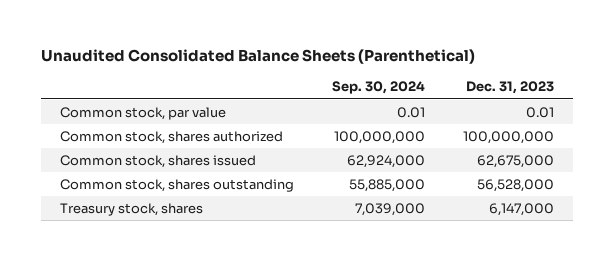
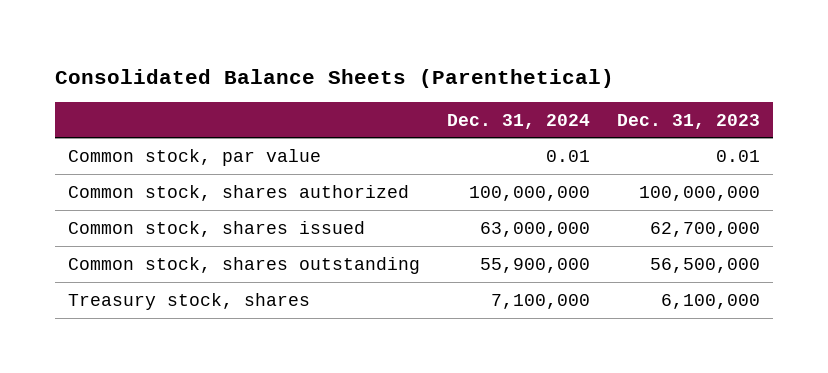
- Unaudited Consolidated Balance Sheets (Parenthetical)
+ Consolidated Balance Sheets (Parenthetical)
- | Sep. 30, 2024 | Dec. 31, 2023
+ | Dec. 31, 2024 | Dec. 31, 2023
- Common stock, shares issued | 62,924,000 | 62,675,000
- Common stock, shares outstanding | 55,885,000 | 56,528,000
- Treasury stock, shares | 7,039,000 | 6,147,000
+ Common stock, shares issued | 63,000,000 | 62,700,000
+ Common stock, shares outstanding | 55,900,000 | 56,500,000
+ Treasury stock, shares | 7,100,000 | 6,100,000

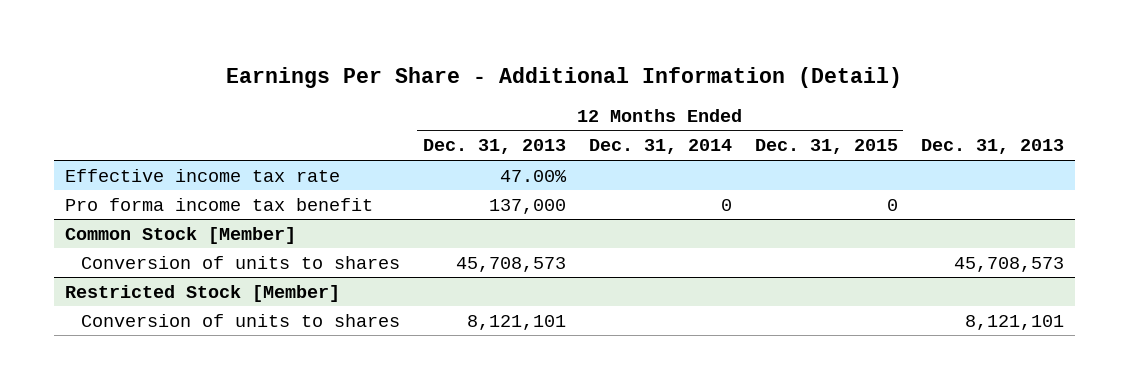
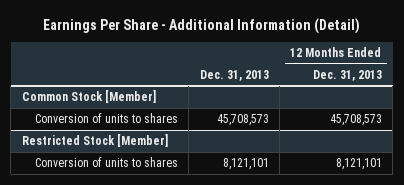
- | 12 Months Ended Dec. 31, 2013 | 12 Months Ended Dec. 31, 2014 | 12 Months Ended Dec. 31, 2015 | Dec. 31, 2013
+ | Dec. 31, 2013 | 12 Months Ended Dec. 31, 2013
- Effective income tax rate | 47.00% | | |
- Pro forma income tax benefit | 137,000 | 0 | 0 |

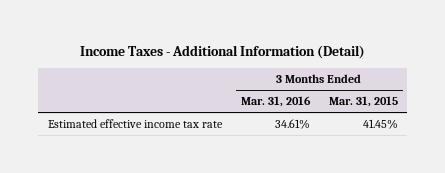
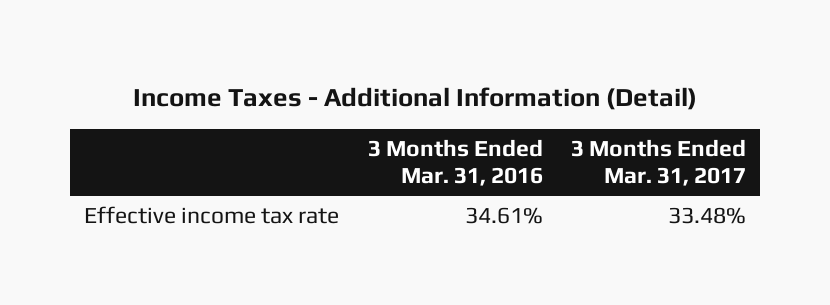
- | 3 Months Ended Mar. 31, 2016 | 3 Months Ended Mar. 31, 2015
+ | 3 Months Ended Mar. 31, 2016 | 3 Months Ended Mar. 31, 2017
- Estimated effective income tax rate | 34.61% | 41.45%
+ Effective income tax rate | 34.61% | 33.48%

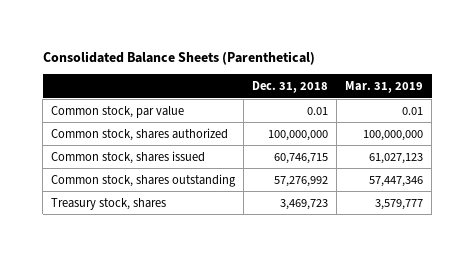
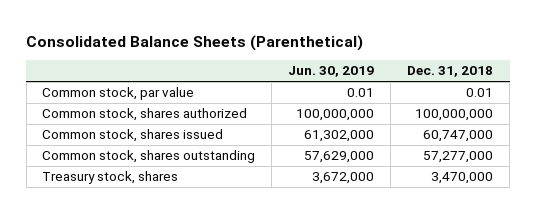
- | Dec. 31, 2018 | Mar. 31, 2019
+ | Jun. 30, 2019 | Dec. 31, 2018
- Common stock, shares issued | 60,746,715 | 61,027,123
- Common stock, shares outstanding | 57,276,992 | 57,447,346
- Treasury stock, shares | 3,469,723 | 3,579,777
+ Common stock, shares issued | 61,302,000 | 60,747,000
+ Common stock, shares outstanding | 57,629,000 | 57,277,000
+ Treasury stock, shares | 3,672,000 | 3,470,000

